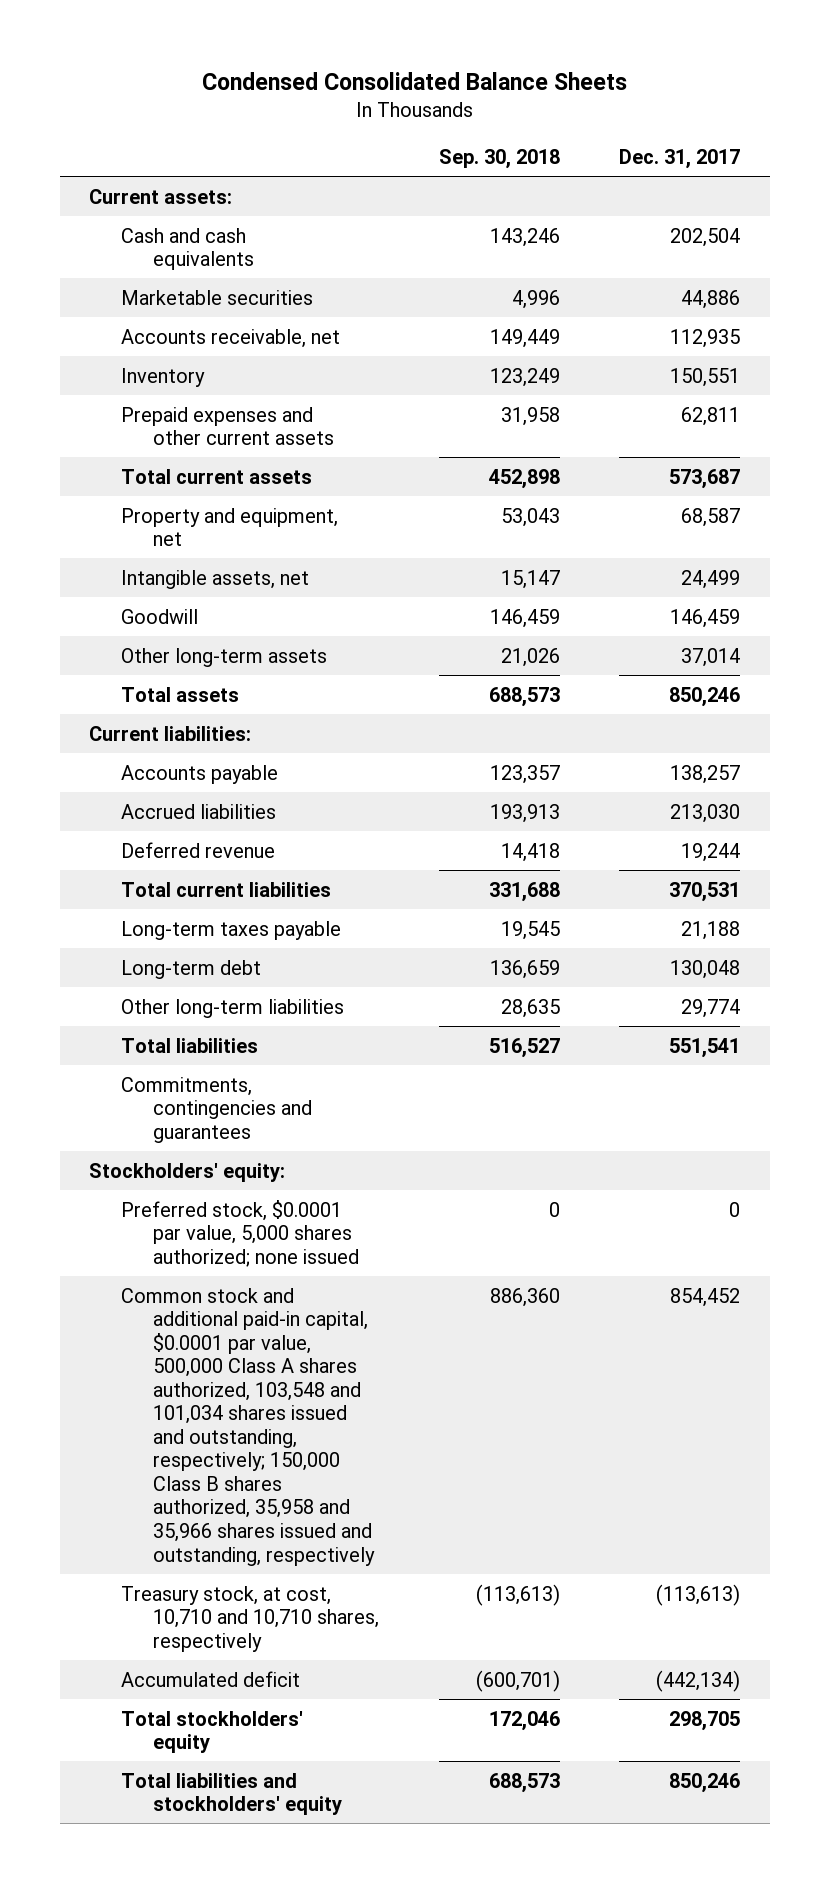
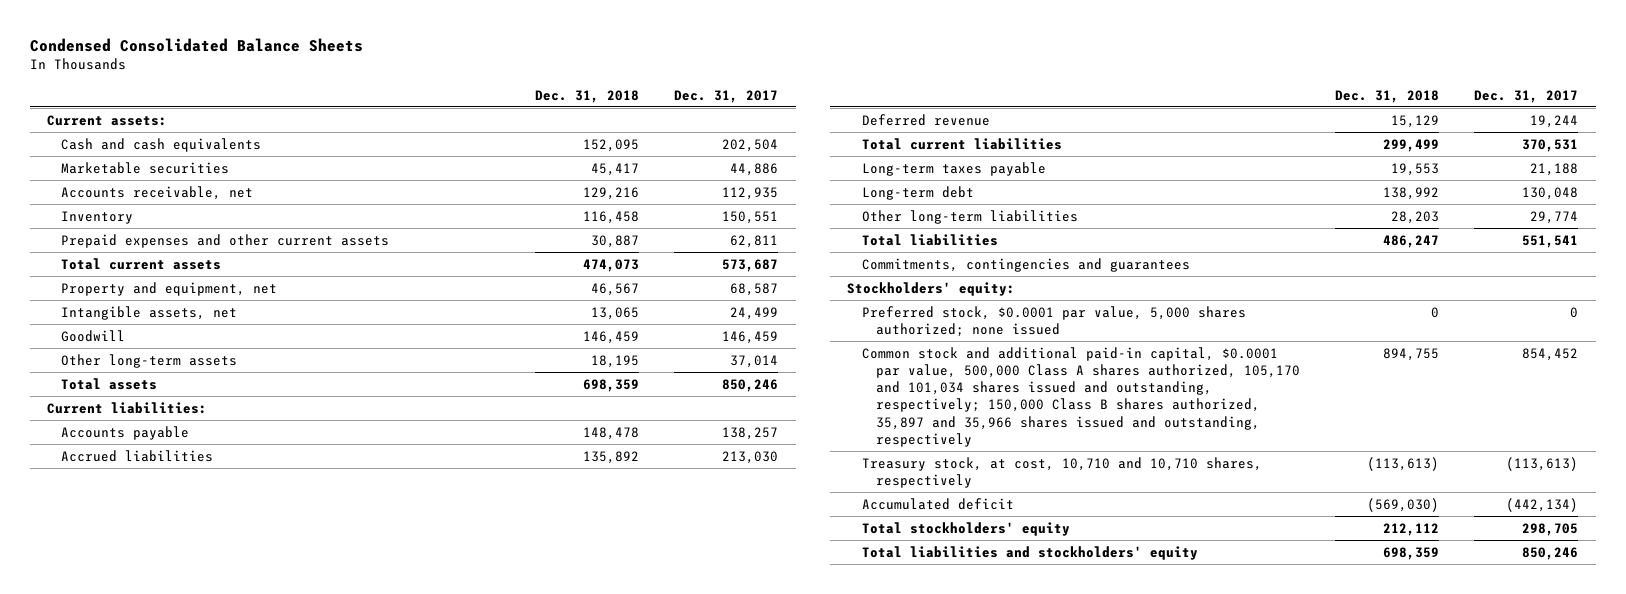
- | Sep. 30, 2018 | Dec. 31, 2017
+ | Dec. 31, 2018 | Dec. 31, 2017
- Common stock and additional paid-in capital, $0.0001 par value, 500,000 Class A shares authorized, 103,548 and 101,034 shares issued and outstanding, respectively; 150,000 Class B shares authorized, 35,958 and 35,966 shares issued and outstanding, respectively | 886,360 | 854,452
+ Common stock and additional paid-in capital, $0.0001 par value, 500,000 Class A shares authorized, 105,170 and 101,034 shares issued and outstanding, respectively; 150,000 Class B shares authorized, 35,897 and 35,966 shares issued and outstanding, respectively | 894,755 | 854,452

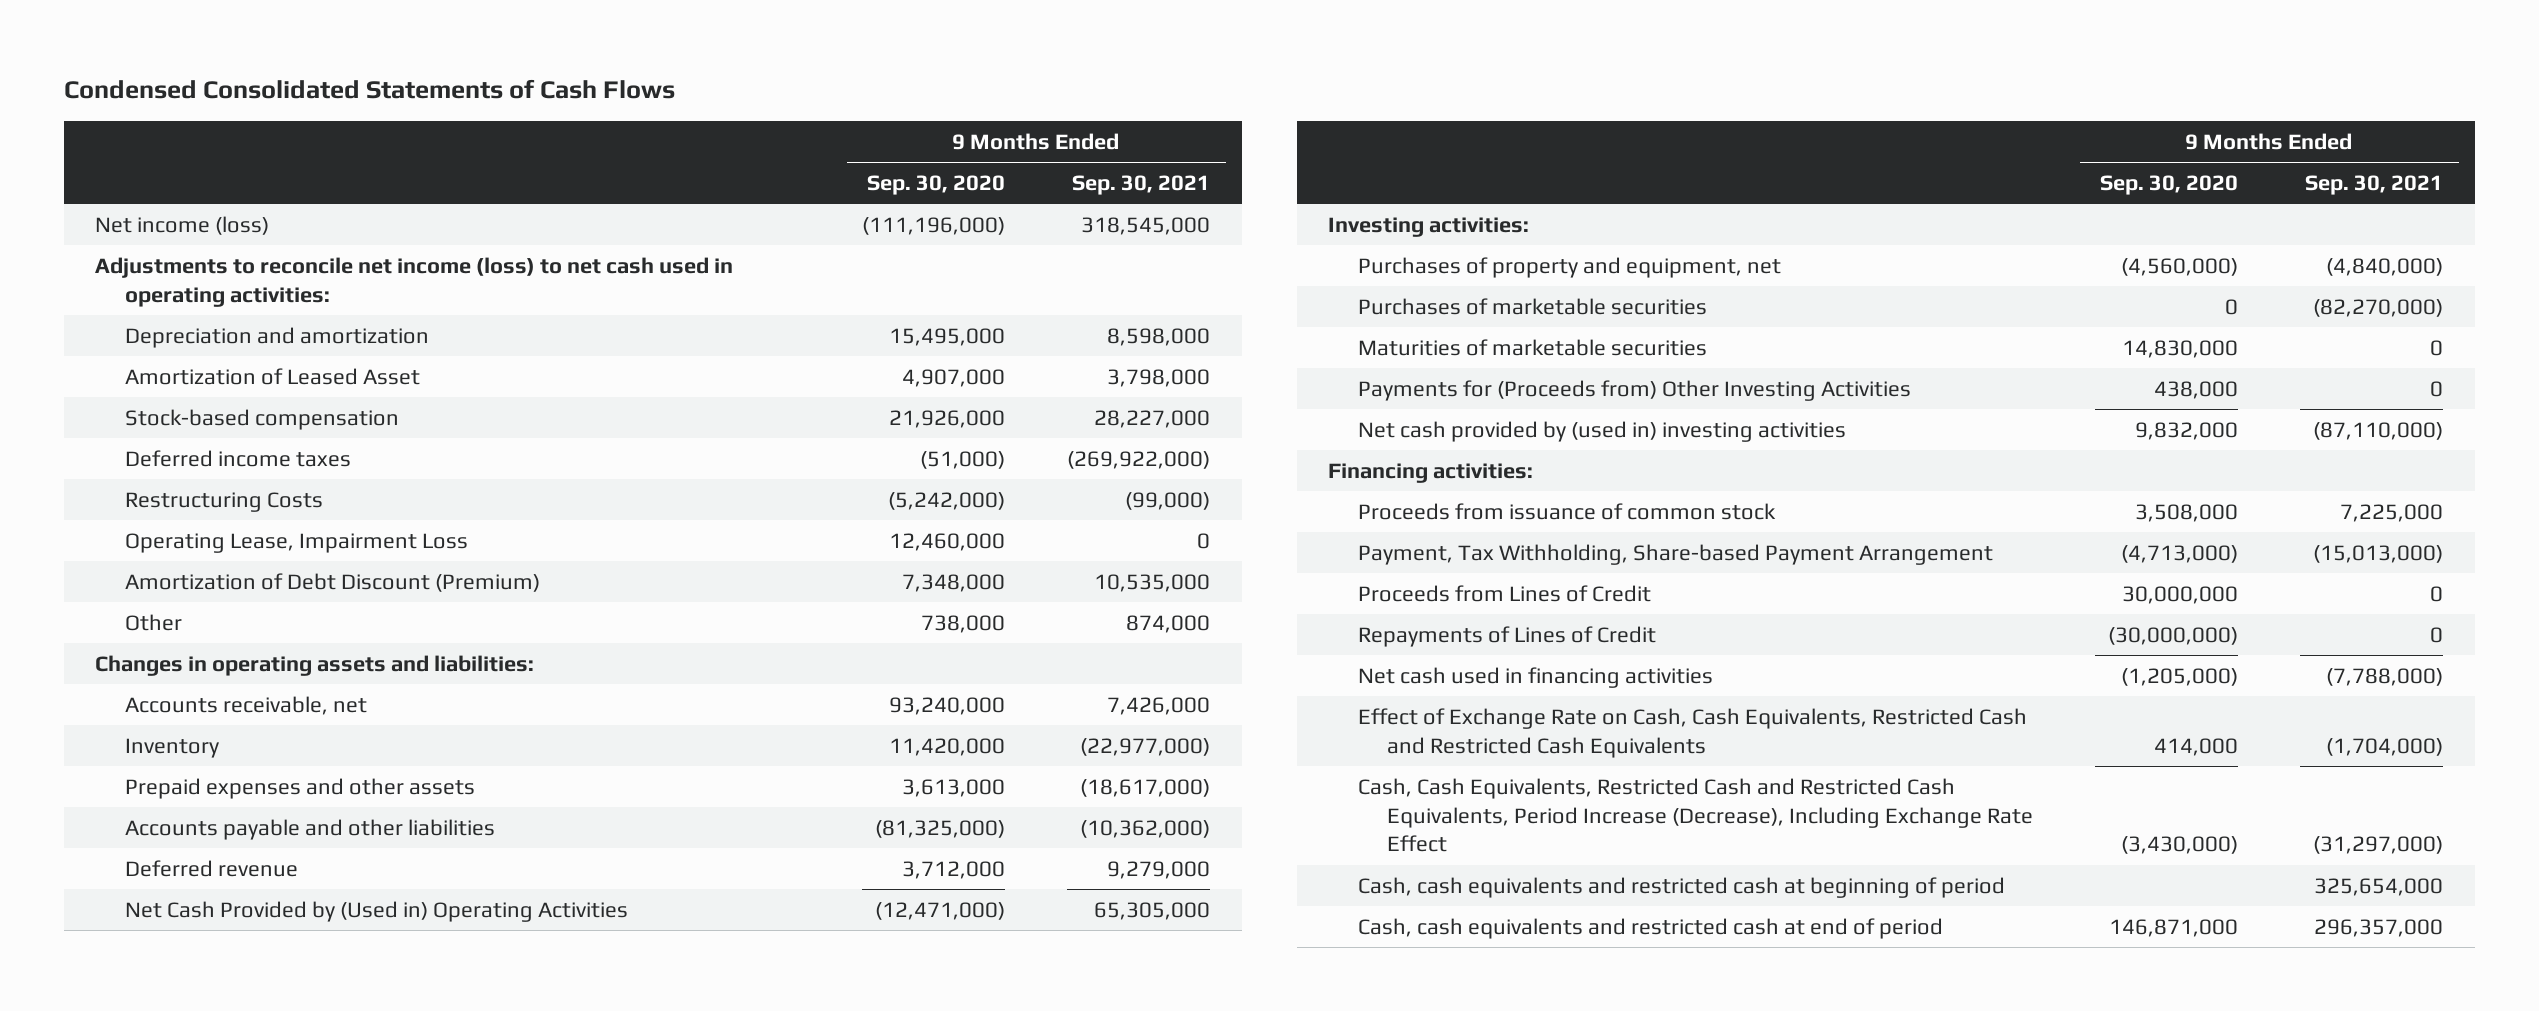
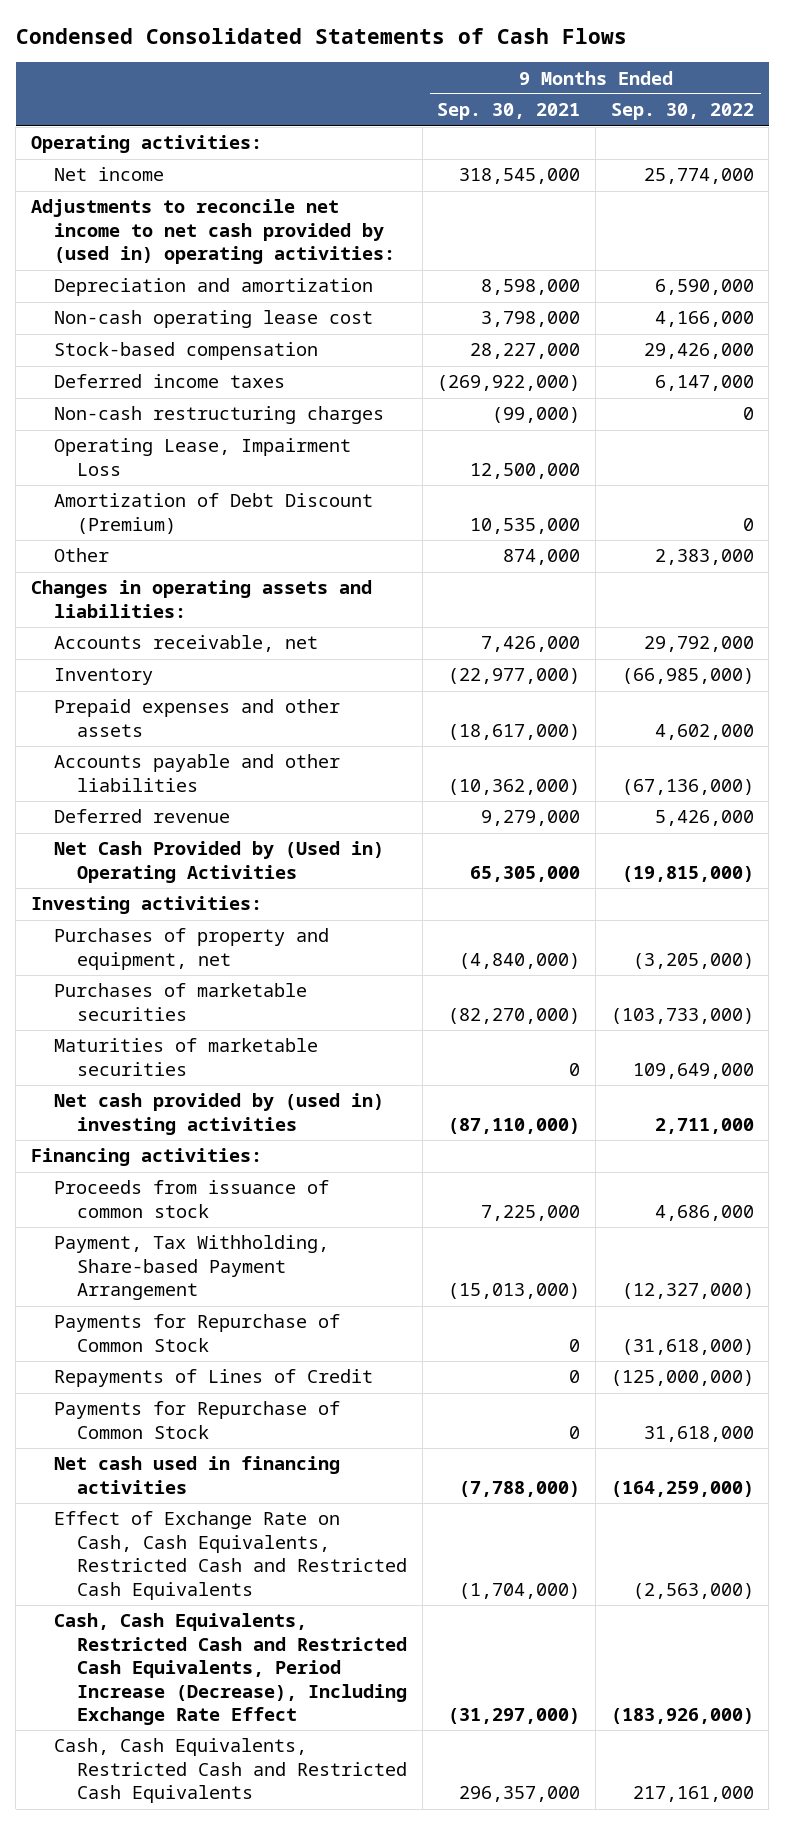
- | 9 Months Ended Sep. 30, 2020 | 9 Months Ended Sep. 30, 2021
+ | 9 Months Ended Sep. 30, 2021 | 9 Months Ended Sep. 30, 2022
- Net income (loss) | (111,196,000) | 318,545,000
- Adjustments to reconcile net income (loss) to net cash used in operating activities:
+ Operating activities:
+ Net income | 318,545,000 | 25,774,000
+ Adjustments to reconcile net income to net cash provided by (used in) operating activities:
- Amortization of Leased Asset | 4,907,000 | 3,798,000
+ Non-cash operating lease cost | 3,798,000 | 4,166,000
- Restructuring Costs | (5,242,000) | (99,000)
- Operating Lease, Impairment Loss | 12,460,000 | 0
+ Non-cash restructuring charges | (99,000) | 0
+ Operating Lease, Impairment Loss | 12,500,000 |
- Payments for (Proceeds from) Other Investing Activities | 438,000 | 0
- Proceeds from Lines of Credit | 30,000,000 | 0
+ Payments for Repurchase of Common Stock | 0 | (31,618,000)
+ Payments for Repurchase of Common Stock | 0 | 31,618,000
- Cash, cash equivalents and restricted cash at beginning of period | | 325,654,000
- Cash, cash equivalents and restricted cash at end of period | 146,871,000 | 296,357,000
+ Cash, Cash Equivalents, Restricted Cash and Restricted Cash Equivalents | 296,357,000 | 217,161,000

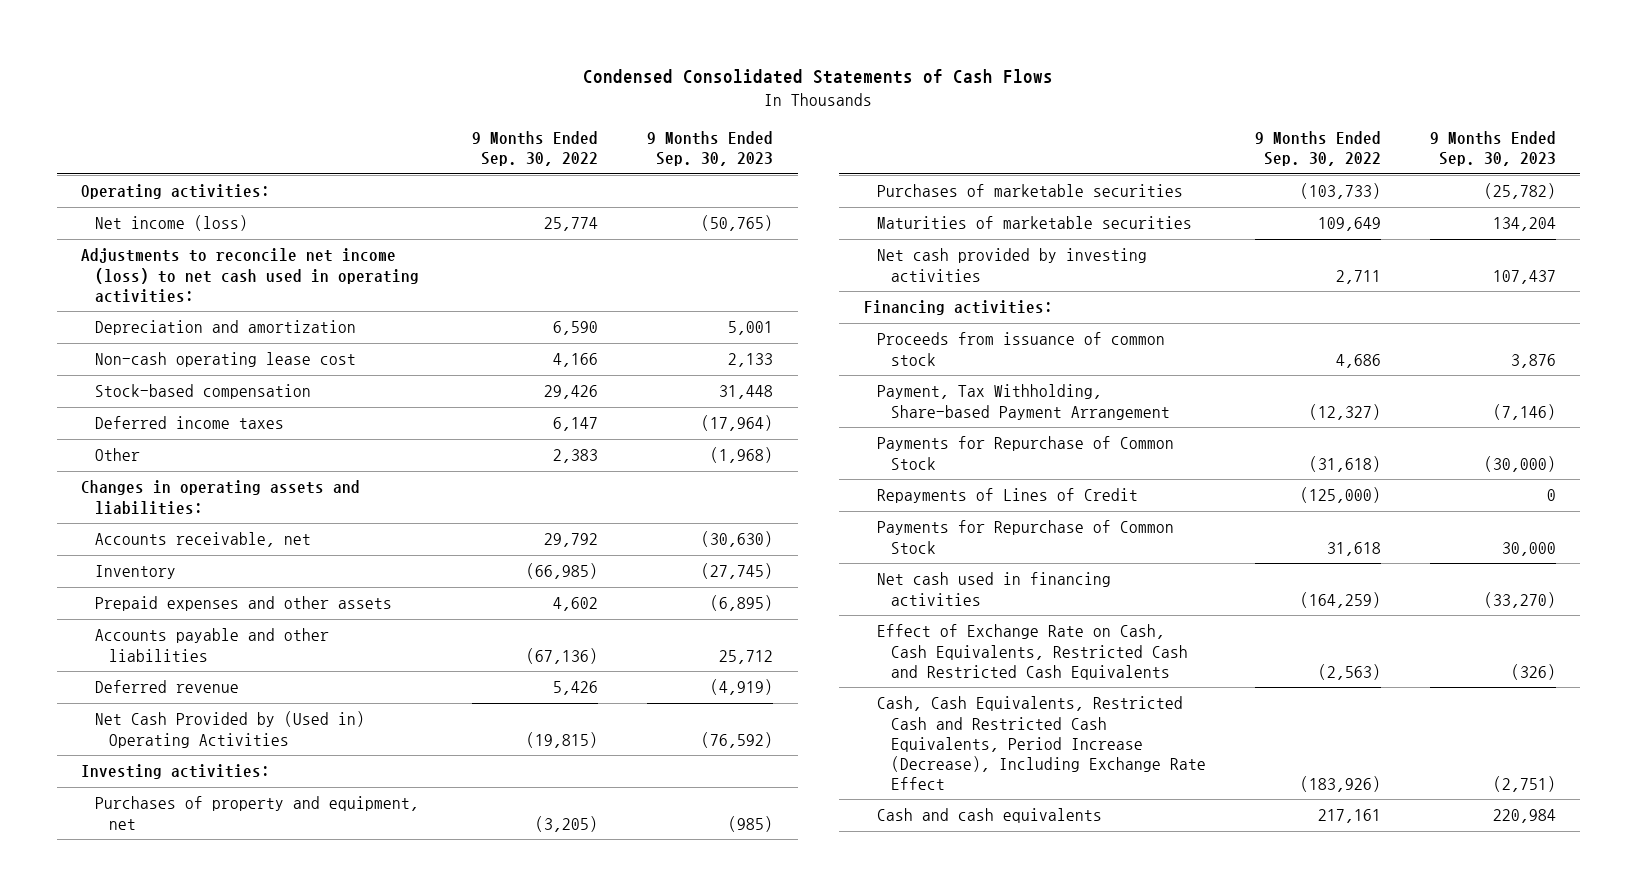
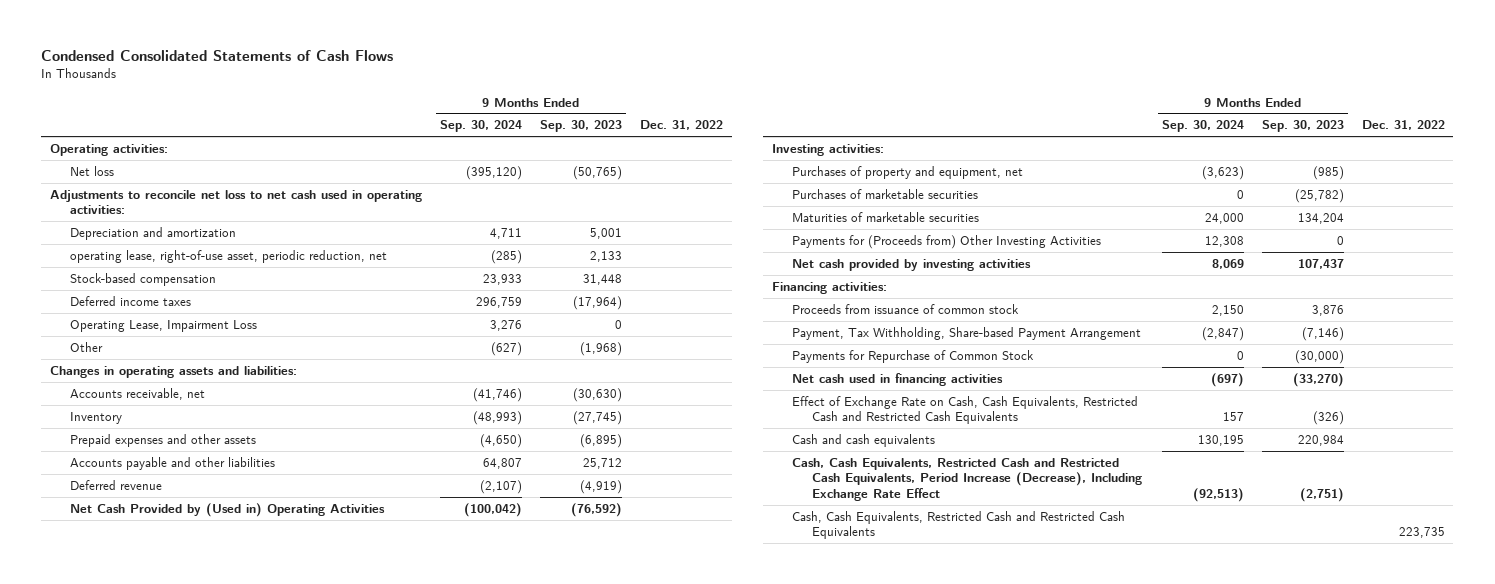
- | 9 Months Ended Sep. 30, 2022 | 9 Months Ended Sep. 30, 2023
+ | 9 Months Ended Sep. 30, 2024 | 9 Months Ended Sep. 30, 2023 | Dec. 31, 2022
- Net income (loss) | 25,774 | (50,765)
- Adjustments to reconcile net income (loss) to net cash used in operating activities:
+ Net loss | (395,120) | (50,765) |
+ Adjustments to reconcile net loss to net cash used in operating activities:
- Non-cash operating lease cost | 4,166 | 2,133
+ operating lease, right-of-use asset, periodic reduction, net | (285) | 2,133 |
+ Operating Lease, Impairment Loss | 3,276 | 0 |
+ Payments for (Proceeds from) Other Investing Activities | 12,308 | 0 |
- Repayments of Lines of Credit | (125,000) | 0
- Payments for Repurchase of Common Stock | 31,618 | 30,000
moved down: Cash, Cash Equivalents, Restricted Cash and Restricted Cash Equivalents, Period Increase (Decrease), Including Exchange Rate Effect | (92,513) | (2,751) |
+ Cash, Cash Equivalents, Restricted Cash and Restricted Cash Equivalents | | | 223,735

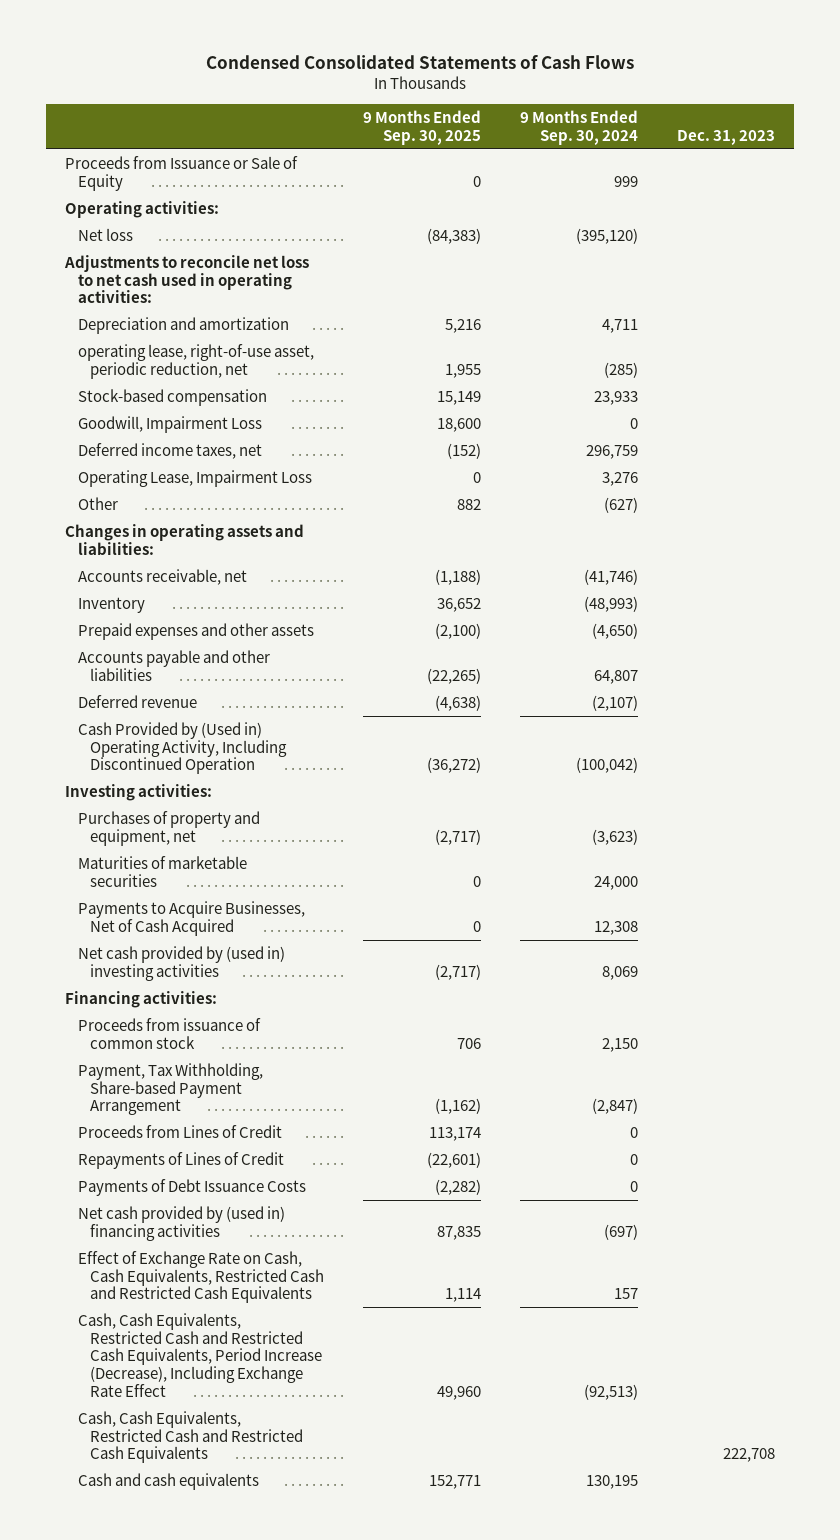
- | 9 Months Ended Sep. 30, 2024 | 9 Months Ended Sep. 30, 2023 | Dec. 31, 2022
+ | 9 Months Ended Sep. 30, 2025 | 9 Months Ended Sep. 30, 2024 | Dec. 31, 2023
+ Proceeds from Issuance or Sale of Equity | 0 | 999 |
- Deferred income taxes | 296,759 | (17,964) |
+ Goodwill, Impairment Loss | 18,600 | 0 |
+ Deferred income taxes, net | (152) | 296,759 |
- Net Cash Provided by (Used in) Operating Activities | (100,042) | (76,592) |
+ Cash Provided by (Used in) Operating Activity, Including Discontinued Operation | (36,272) | (100,042) |
- Purchases of marketable securities | 0 | (25,782) |
- Payments for (Proceeds from) Other Investing Activities | 12,308 | 0 |
- Net cash provided by investing activities | 8,069 | 107,437 |
+ Payments to Acquire Businesses, Net of Cash Acquired | 0 | 12,308 |
+ Net cash provided by (used in) investing activities | (2,717) | 8,069 |
- Payments for Repurchase of Common Stock | 0 | (30,000) |
- Net cash used in financing activities | (697) | (33,270) |
+ Proceeds from Lines of Credit | 113,174 | 0 |
+ Repayments of Lines of Credit | (22,601) | 0 |
+ Payments of Debt Issuance Costs | (2,282) | 0 |
+ Net cash provided by (used in) financing activities | 87,835 | (697) |
moved down: Cash and cash equivalents | 152,771 | 130,195 |

